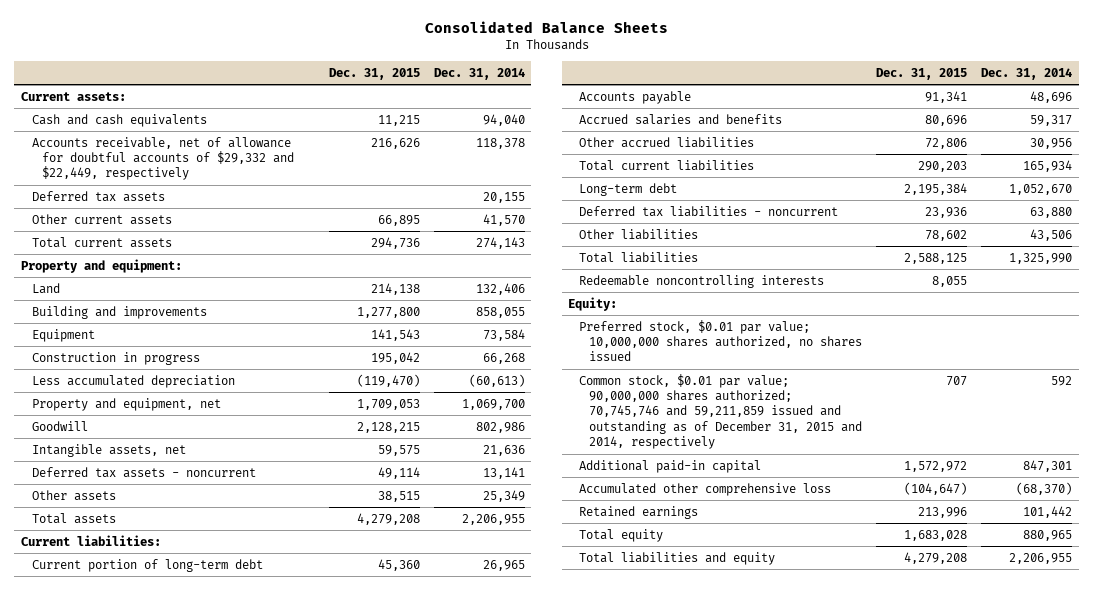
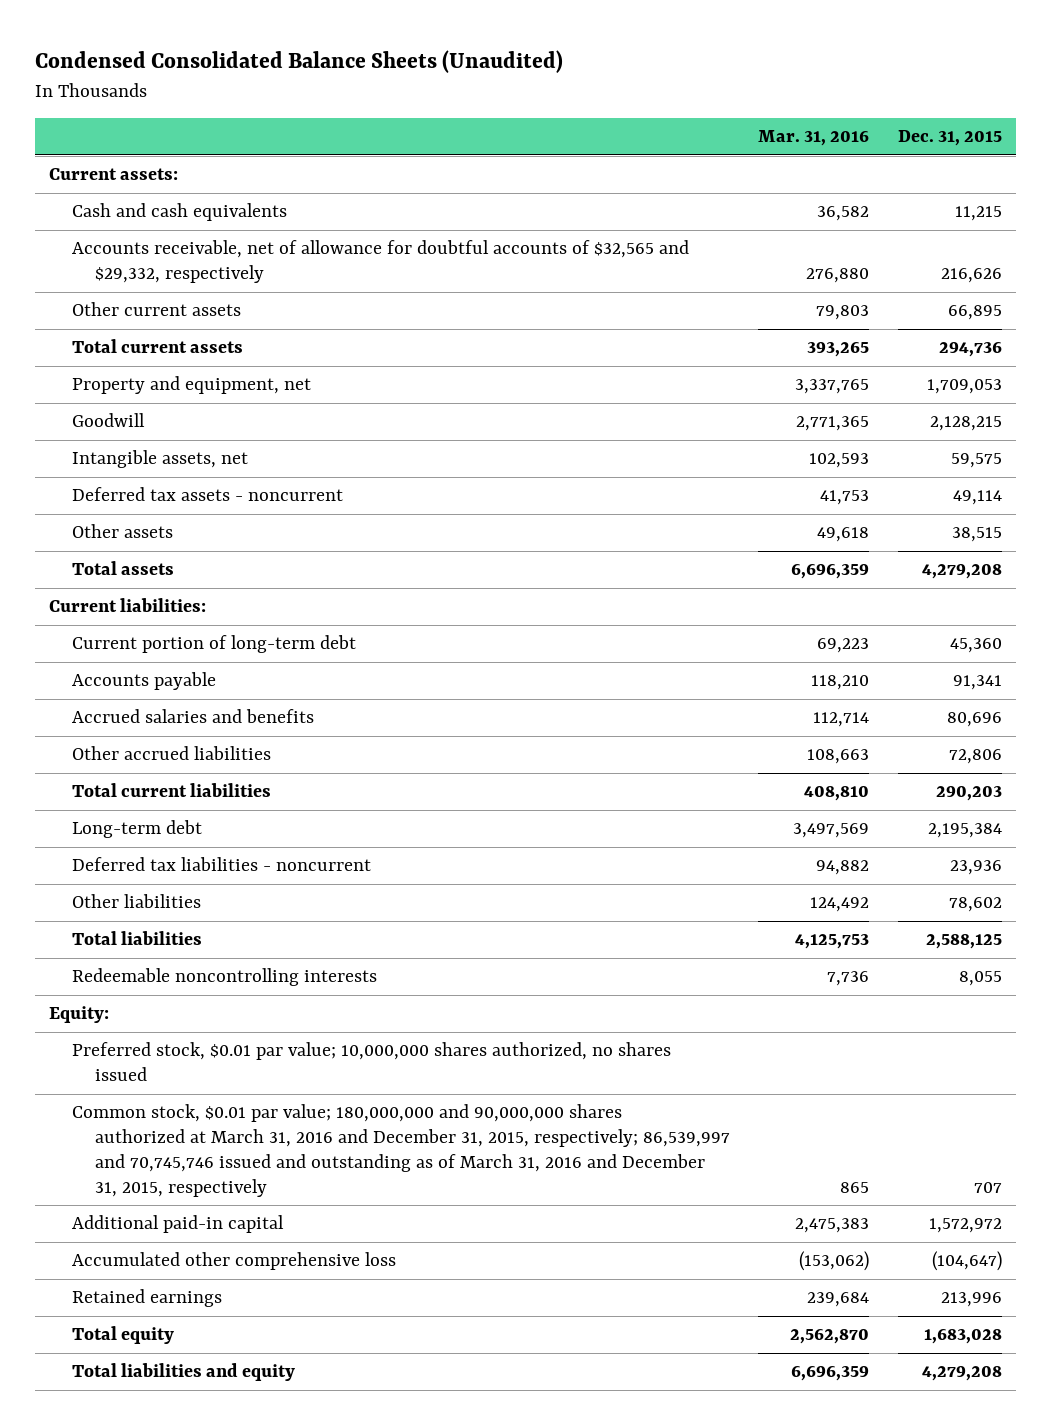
- Consolidated Balance Sheets
+ Condensed Consolidated Balance Sheets (Unaudited)
- | Dec. 31, 2015 | Dec. 31, 2014
+ | Mar. 31, 2016 | Dec. 31, 2015
- Accounts receivable, net of allowance for doubtful accounts of $29,332 and $22,449, respectively | 216,626 | 118,378
- Deferred tax assets | | 20,155
+ Accounts receivable, net of allowance for doubtful accounts of $32,565 and $29,332, respectively | 276,880 | 216,626
- Property and equipment:
- Land | 214,138 | 132,406
- Building and improvements | 1,277,800 | 858,055
- Equipment | 141,543 | 73,584
- Construction in progress | 195,042 | 66,268
- Less accumulated depreciation | (119,470) | (60,613)
- Common stock, $0.01 par value; 90,000,000 shares authorized; 70,745,746 and 59,211,859 issued and outstanding as of December 31, 2015 and 2014, respectively | 707 | 592
+ Common stock, $0.01 par value; 180,000,000 and 90,000,000 shares authorized at March 31, 2016 and December 31, 2015, respectively; 86,539,997 and 70,745,746 issued and outstanding as of March 31, 2016 and December 31, 2015, respectively | 865 | 707

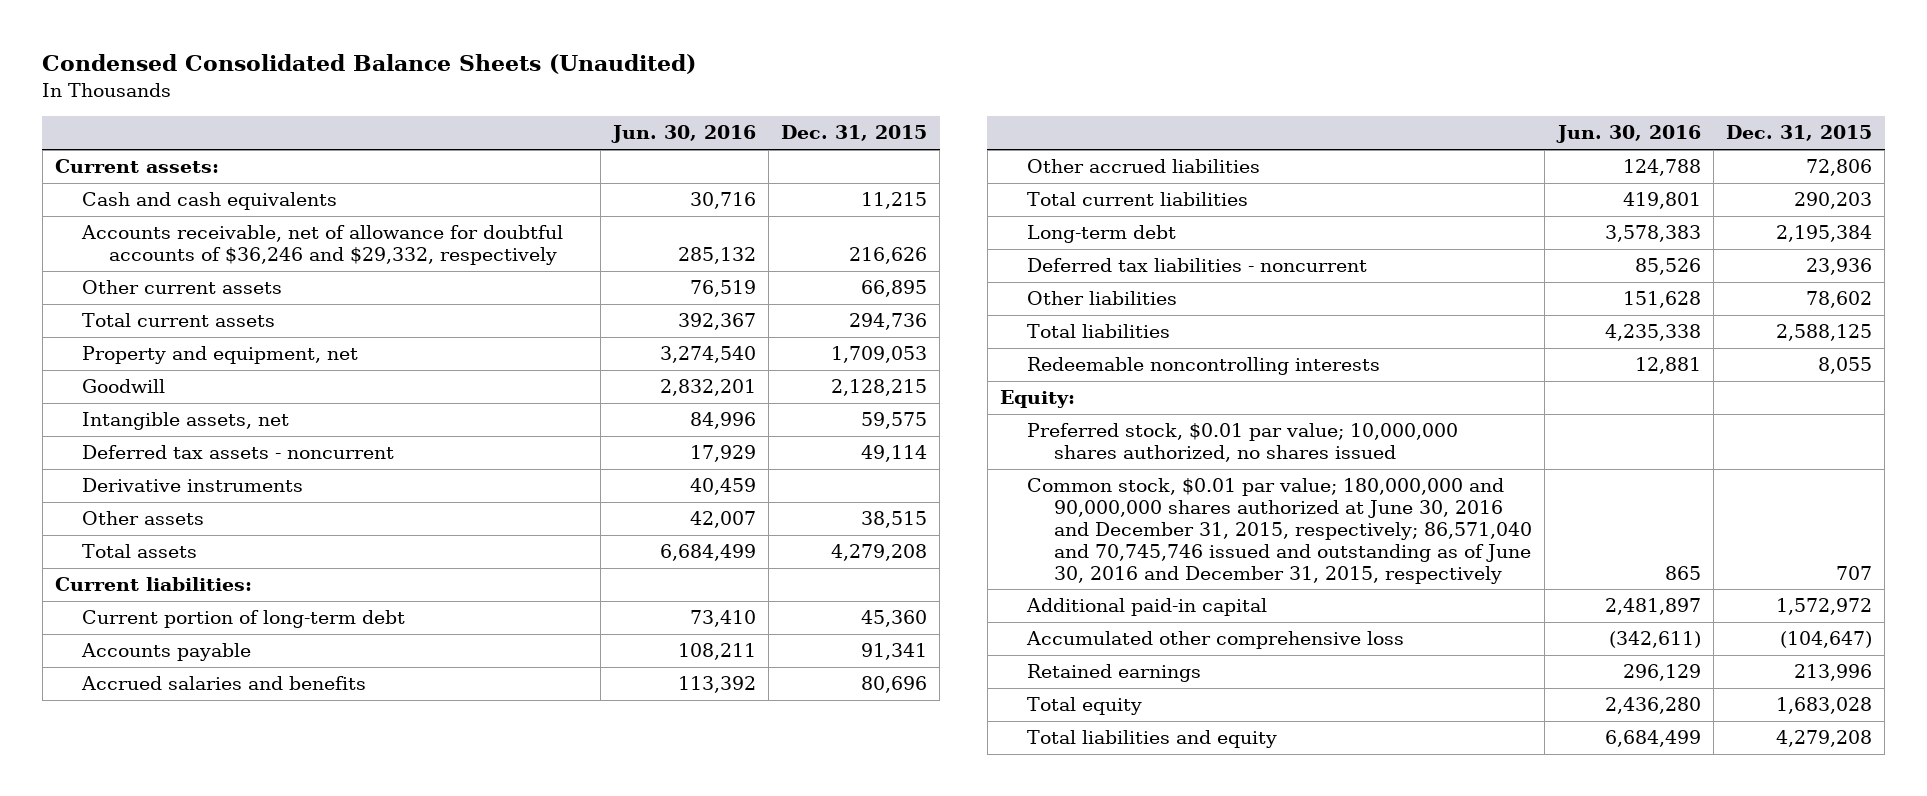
- | Mar. 31, 2016 | Dec. 31, 2015
+ | Jun. 30, 2016 | Dec. 31, 2015
- Accounts receivable, net of allowance for doubtful accounts of $32,565 and $29,332, respectively | 276,880 | 216,626
+ Accounts receivable, net of allowance for doubtful accounts of $36,246 and $29,332, respectively | 285,132 | 216,626
+ Derivative instruments | 40,459 |
- Common stock, $0.01 par value; 180,000,000 and 90,000,000 shares authorized at March 31, 2016 and December 31, 2015, respectively; 86,539,997 and 70,745,746 issued and outstanding as of March 31, 2016 and December 31, 2015, respectively | 865 | 707
+ Common stock, $0.01 par value; 180,000,000 and 90,000,000 shares authorized at June 30, 2016 and December 31, 2015, respectively; 86,571,040 and 70,745,746 issued and outstanding as of June 30, 2016 and December 31, 2015, respectively | 865 | 707

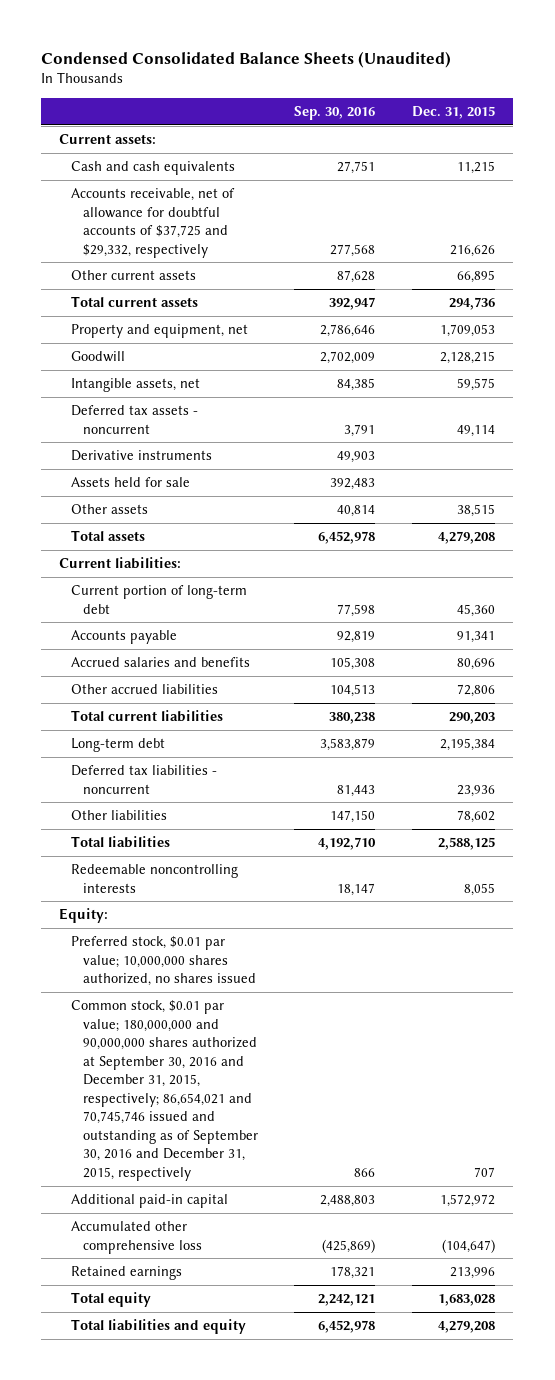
- | Jun. 30, 2016 | Dec. 31, 2015
+ | Sep. 30, 2016 | Dec. 31, 2015
- Accounts receivable, net of allowance for doubtful accounts of $36,246 and $29,332, respectively | 285,132 | 216,626
+ Accounts receivable, net of allowance for doubtful accounts of $37,725 and $29,332, respectively | 277,568 | 216,626
+ Assets held for sale | 392,483 |
- Common stock, $0.01 par value; 180,000,000 and 90,000,000 shares authorized at June 30, 2016 and December 31, 2015, respectively; 86,571,040 and 70,745,746 issued and outstanding as of June 30, 2016 and December 31, 2015, respectively | 865 | 707
+ Common stock, $0.01 par value; 180,000,000 and 90,000,000 shares authorized at September 30, 2016 and December 31, 2015, respectively; 86,654,021 and 70,745,746 issued and outstanding as of September 30, 2016 and December 31, 2015, respectively | 866 | 707

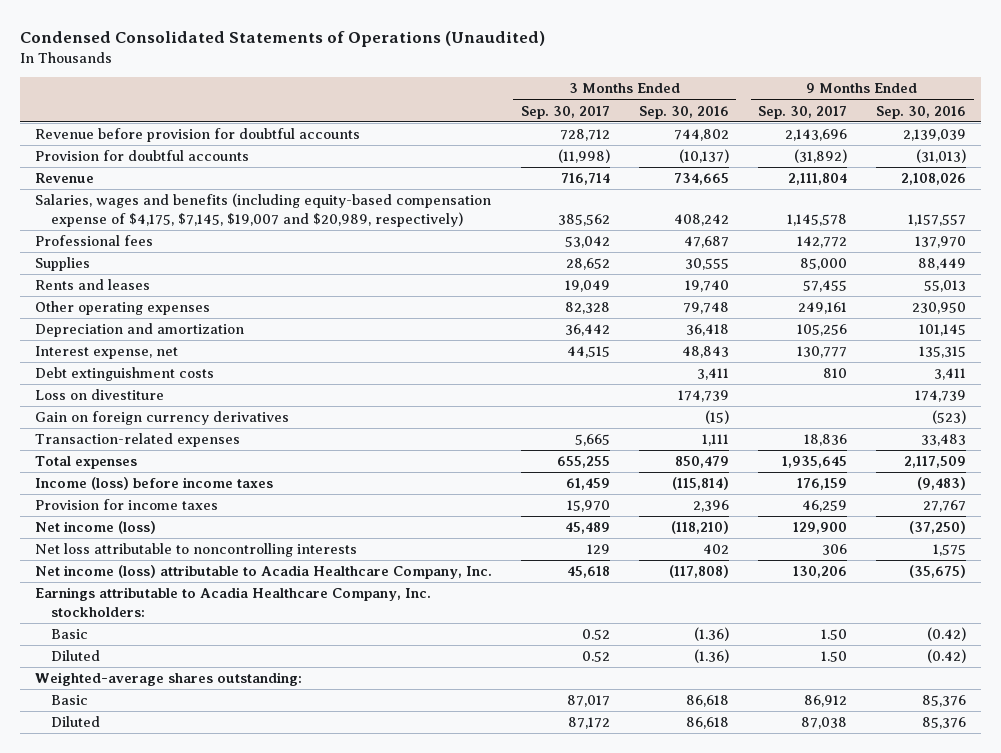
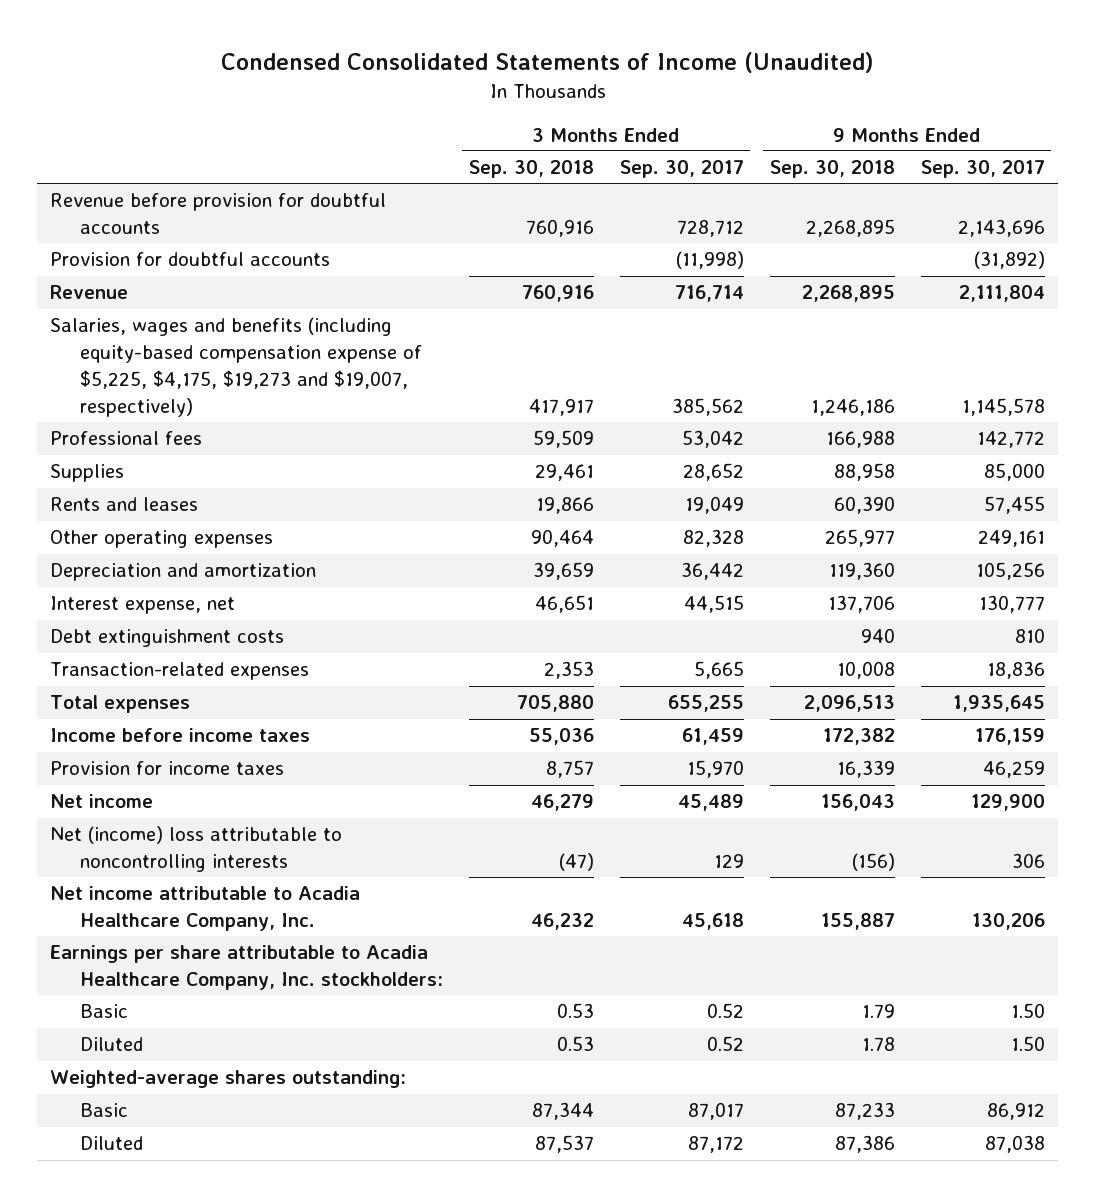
- Condensed Consolidated Statements of Operations (Unaudited)
+ Condensed Consolidated Statements of Income (Unaudited)
- | 3 Months Ended Sep. 30, 2017 | 3 Months Ended Sep. 30, 2016 | 9 Months Ended Sep. 30, 2017 | 9 Months Ended Sep. 30, 2016
+ | 3 Months Ended Sep. 30, 2018 | 3 Months Ended Sep. 30, 2017 | 9 Months Ended Sep. 30, 2018 | 9 Months Ended Sep. 30, 2017
- Salaries, wages and benefits (including equity-based compensation expense of $4,175, $7,145, $19,007 and $20,989, respectively) | 385,562 | 408,242 | 1,145,578 | 1,157,557
+ Salaries, wages and benefits (including equity-based compensation expense of $5,225, $4,175, $19,273 and $19,007, respectively) | 417,917 | 385,562 | 1,246,186 | 1,145,578
- Loss on divestiture | | 174,739 | | 174,739
- Gain on foreign currency derivatives | | (15) | | (523)
- Income (loss) before income taxes | 61,459 | (115,814) | 176,159 | (9,483)
+ Income before income taxes | 55,036 | 61,459 | 172,382 | 176,159
- Net income (loss) | 45,489 | (118,210) | 129,900 | (37,250)
- Net loss attributable to noncontrolling interests | 129 | 402 | 306 | 1,575
- Net income (loss) attributable to Acadia Healthcare Company, Inc. | 45,618 | (117,808) | 130,206 | (35,675)
- Earnings attributable to Acadia Healthcare Company, Inc. stockholders:
+ Net income | 46,279 | 45,489 | 156,043 | 129,900
+ Net (income) loss attributable to noncontrolling interests | (47) | 129 | (156) | 306
+ Net income attributable to Acadia Healthcare Company, Inc. | 46,232 | 45,618 | 155,887 | 130,206
+ Earnings per share attributable to Acadia Healthcare Company, Inc. stockholders:

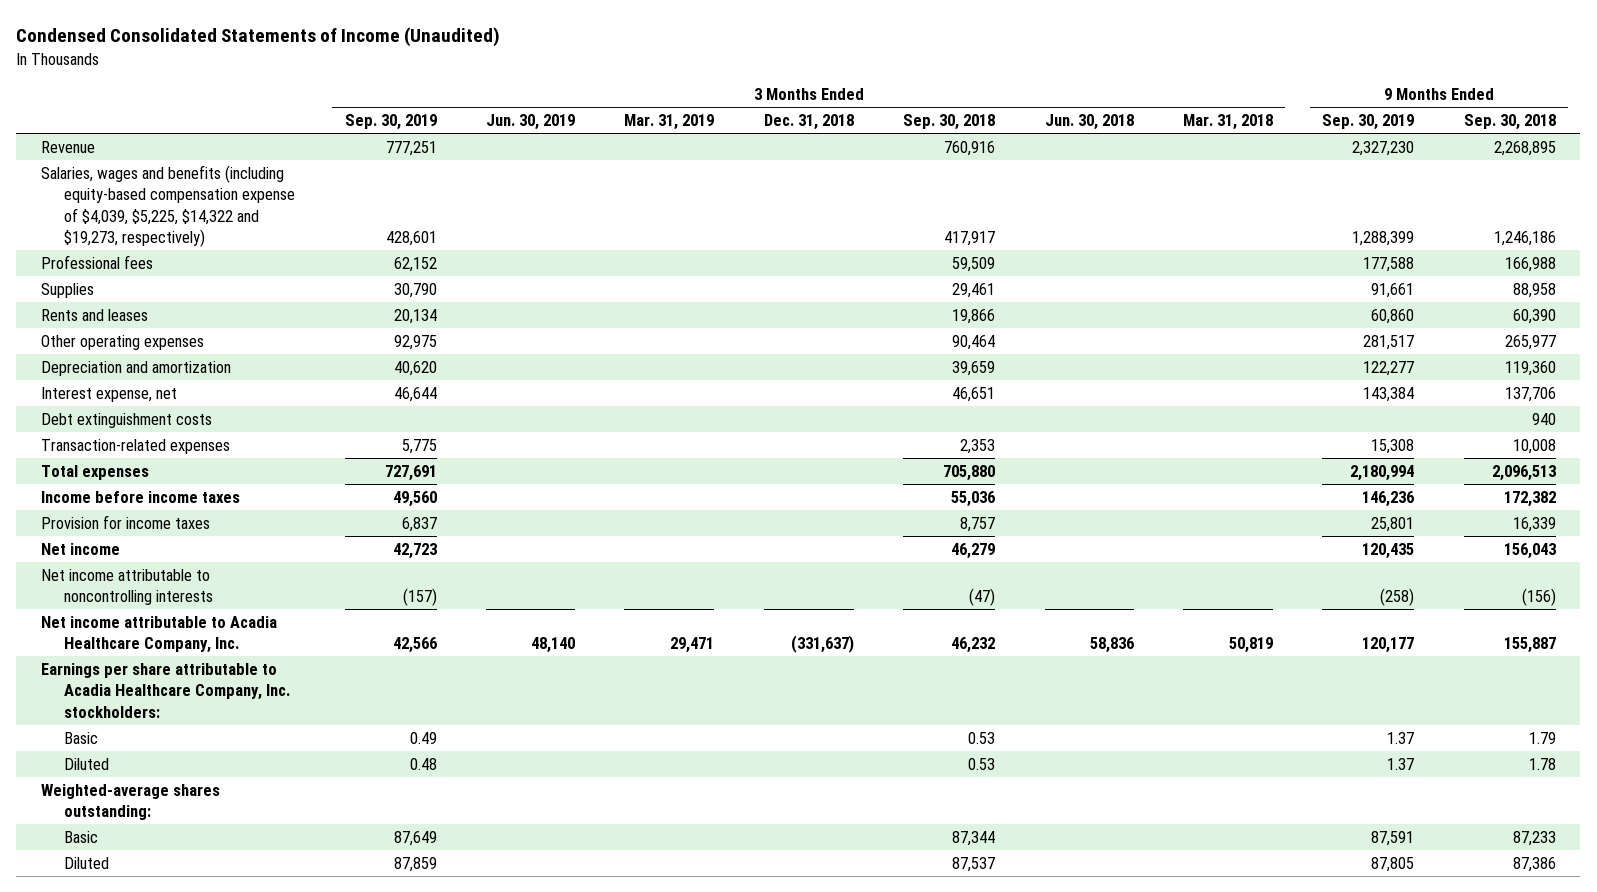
- | 3 Months Ended Sep. 30, 2018 | 3 Months Ended Sep. 30, 2017 | 9 Months Ended Sep. 30, 2018 | 9 Months Ended Sep. 30, 2017
+ | 3 Months Ended Sep. 30, 2019 | 3 Months Ended Jun. 30, 2019 | 3 Months Ended Mar. 31, 2019 | 3 Months Ended Dec. 31, 2018 | 3 Months Ended Sep. 30, 2018 | 3 Months Ended Jun. 30, 2018 | 3 Months Ended Mar. 31, 2018 | 9 Months Ended Sep. 30, 2019 | 9 Months Ended Sep. 30, 2018
- Revenue before provision for doubtful accounts | 760,916 | 728,712 | 2,268,895 | 2,143,696
- Provision for doubtful accounts | | (11,998) | | (31,892)
- Salaries, wages and benefits (including equity-based compensation expense of $5,225, $4,175, $19,273 and $19,007, respectively) | 417,917 | 385,562 | 1,246,186 | 1,145,578
+ Salaries, wages and benefits (including equity-based compensation expense of $4,039, $5,225, $14,322 and $19,273, respectively) | 428,601 | | | | 417,917 | | | 1,288,399 | 1,246,186
- Net (income) loss attributable to noncontrolling interests | (47) | 129 | (156) | 306
+ Net income attributable to noncontrolling interests | (157) | | | | (47) | | | (258) | (156)

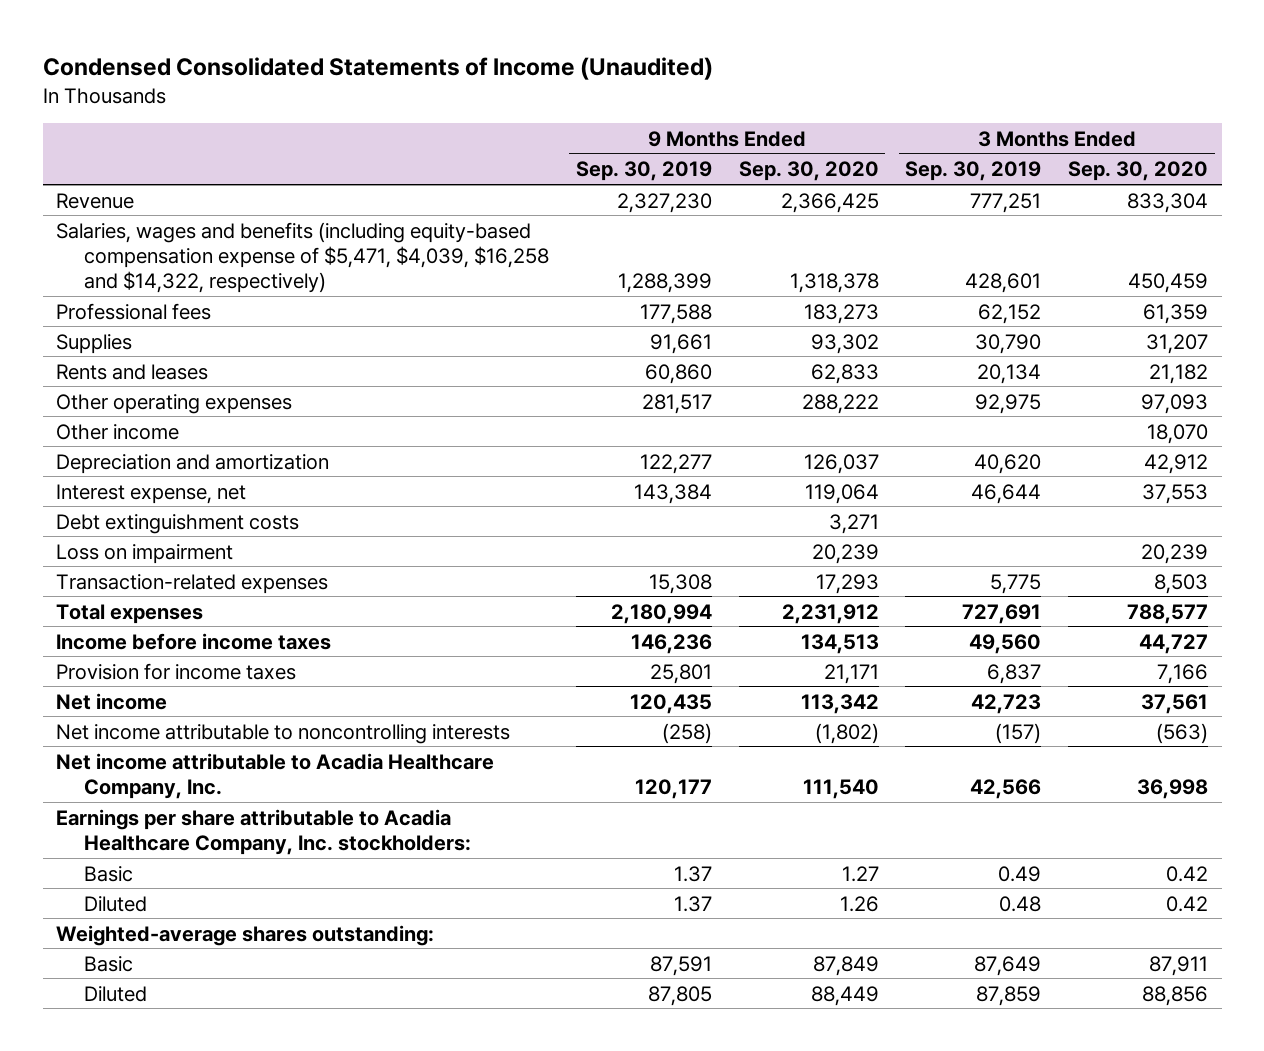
- | 3 Months Ended Sep. 30, 2019 | 3 Months Ended Jun. 30, 2019 | 3 Months Ended Mar. 31, 2019 | 3 Months Ended Dec. 31, 2018 | 3 Months Ended Sep. 30, 2018 | 3 Months Ended Jun. 30, 2018 | 3 Months Ended Mar. 31, 2018 | 9 Months Ended Sep. 30, 2019 | 9 Months Ended Sep. 30, 2018
+ | 9 Months Ended Sep. 30, 2019 | 9 Months Ended Sep. 30, 2020 | 3 Months Ended Sep. 30, 2019 | 3 Months Ended Sep. 30, 2020
- Salaries, wages and benefits (including equity-based compensation expense of $4,039, $5,225, $14,322 and $19,273, respectively) | 428,601 | | | | 417,917 | | | 1,288,399 | 1,246,186
+ Salaries, wages and benefits (including equity-based compensation expense of $5,471, $4,039, $16,258 and $14,322, respectively) | 1,288,399 | 1,318,378 | 428,601 | 450,459
+ Other income | | | | 18,070
+ Loss on impairment | | 20,239 | | 20,239

